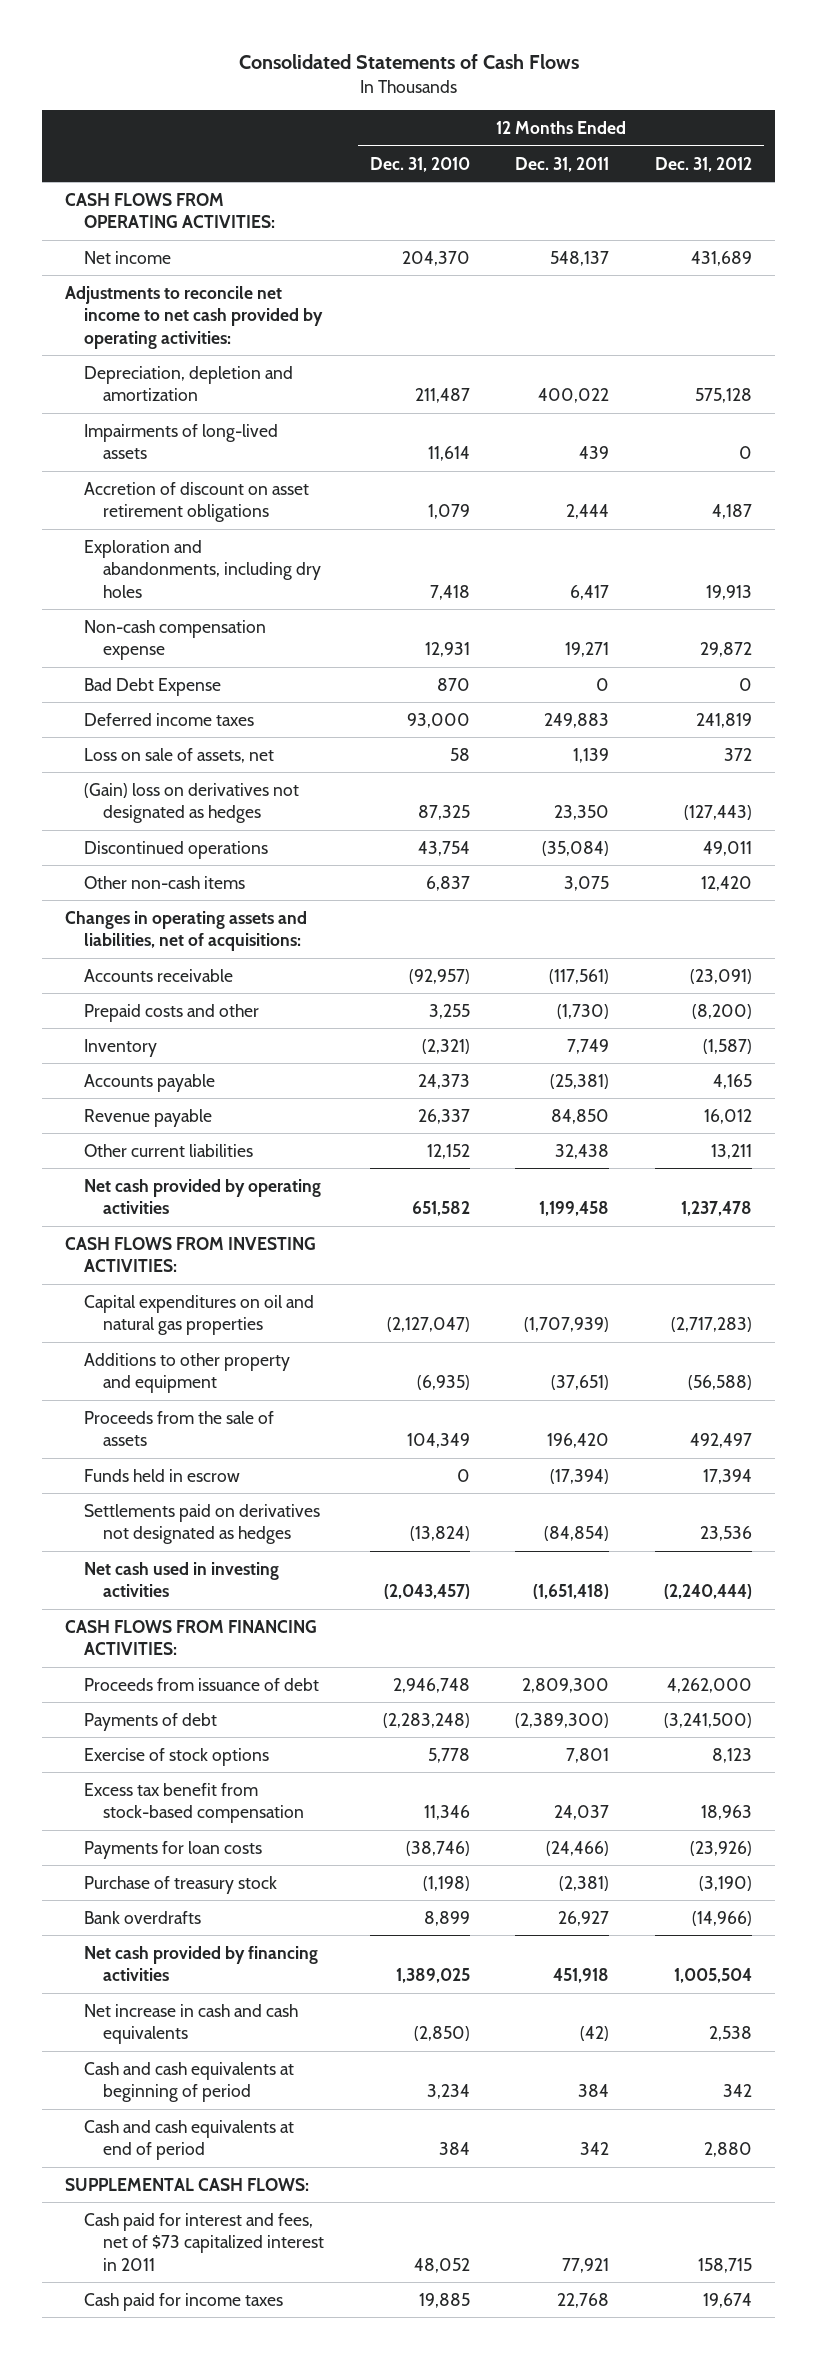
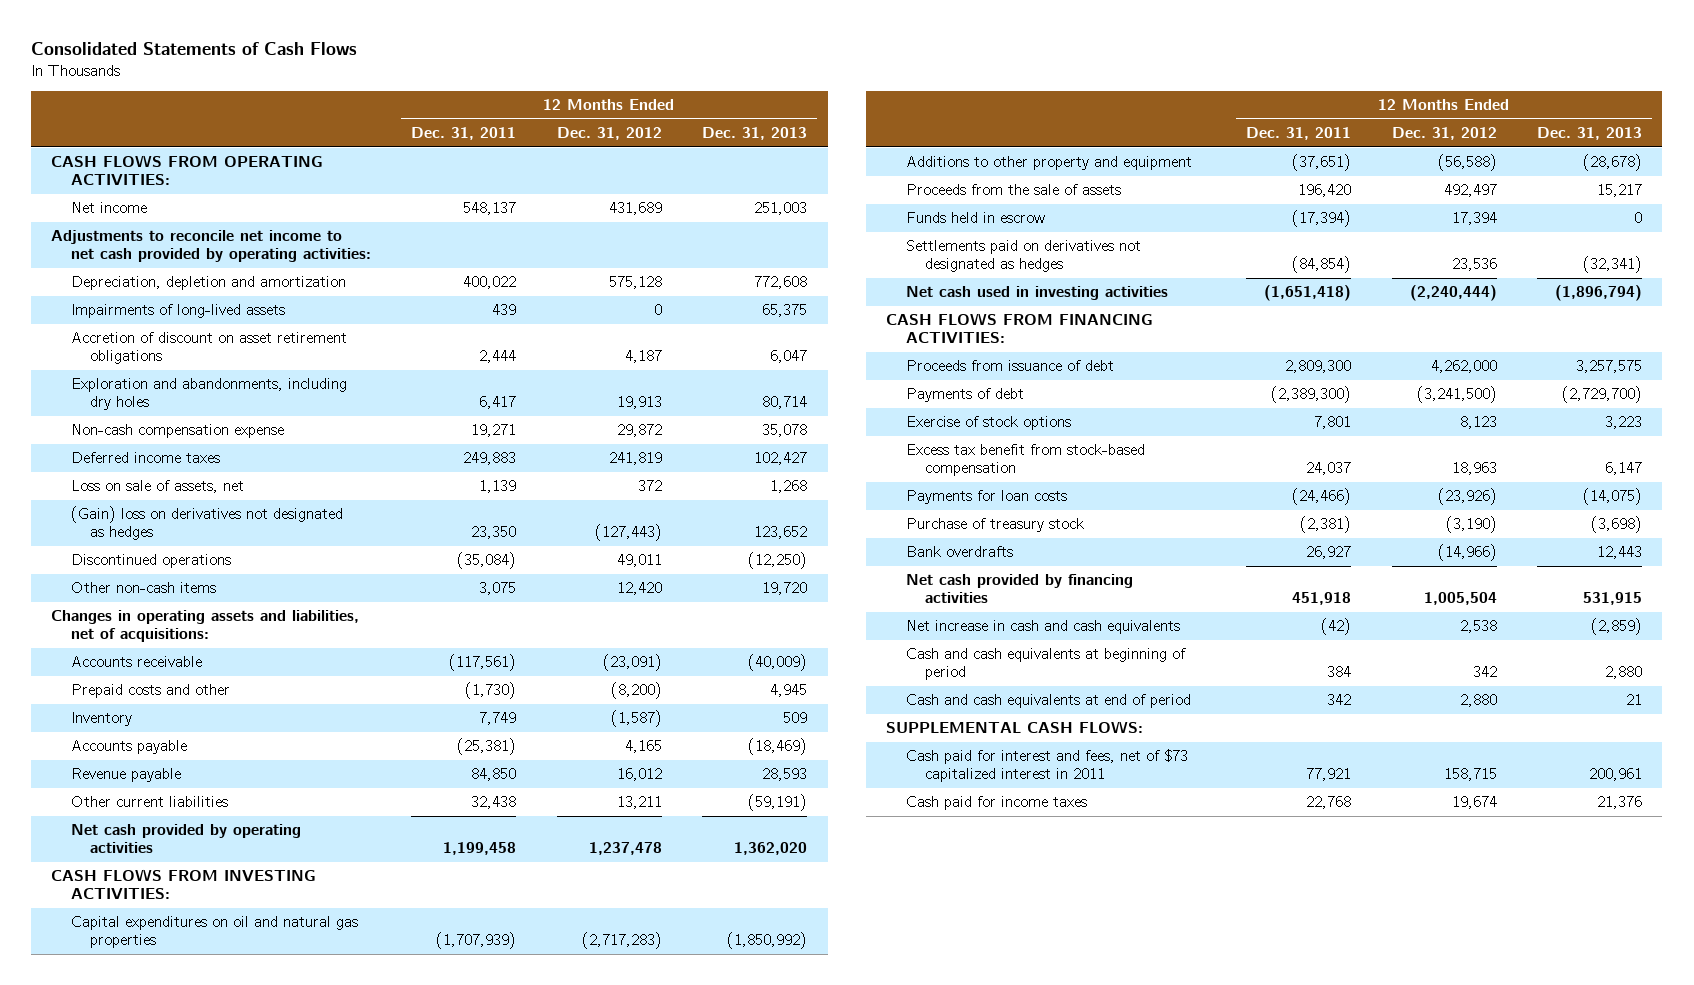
- | 12 Months Ended Dec. 31, 2010 | 12 Months Ended Dec. 31, 2011 | 12 Months Ended Dec. 31, 2012
+ | 12 Months Ended Dec. 31, 2011 | 12 Months Ended Dec. 31, 2012 | 12 Months Ended Dec. 31, 2013
- Bad Debt Expense | 870 | 0 | 0

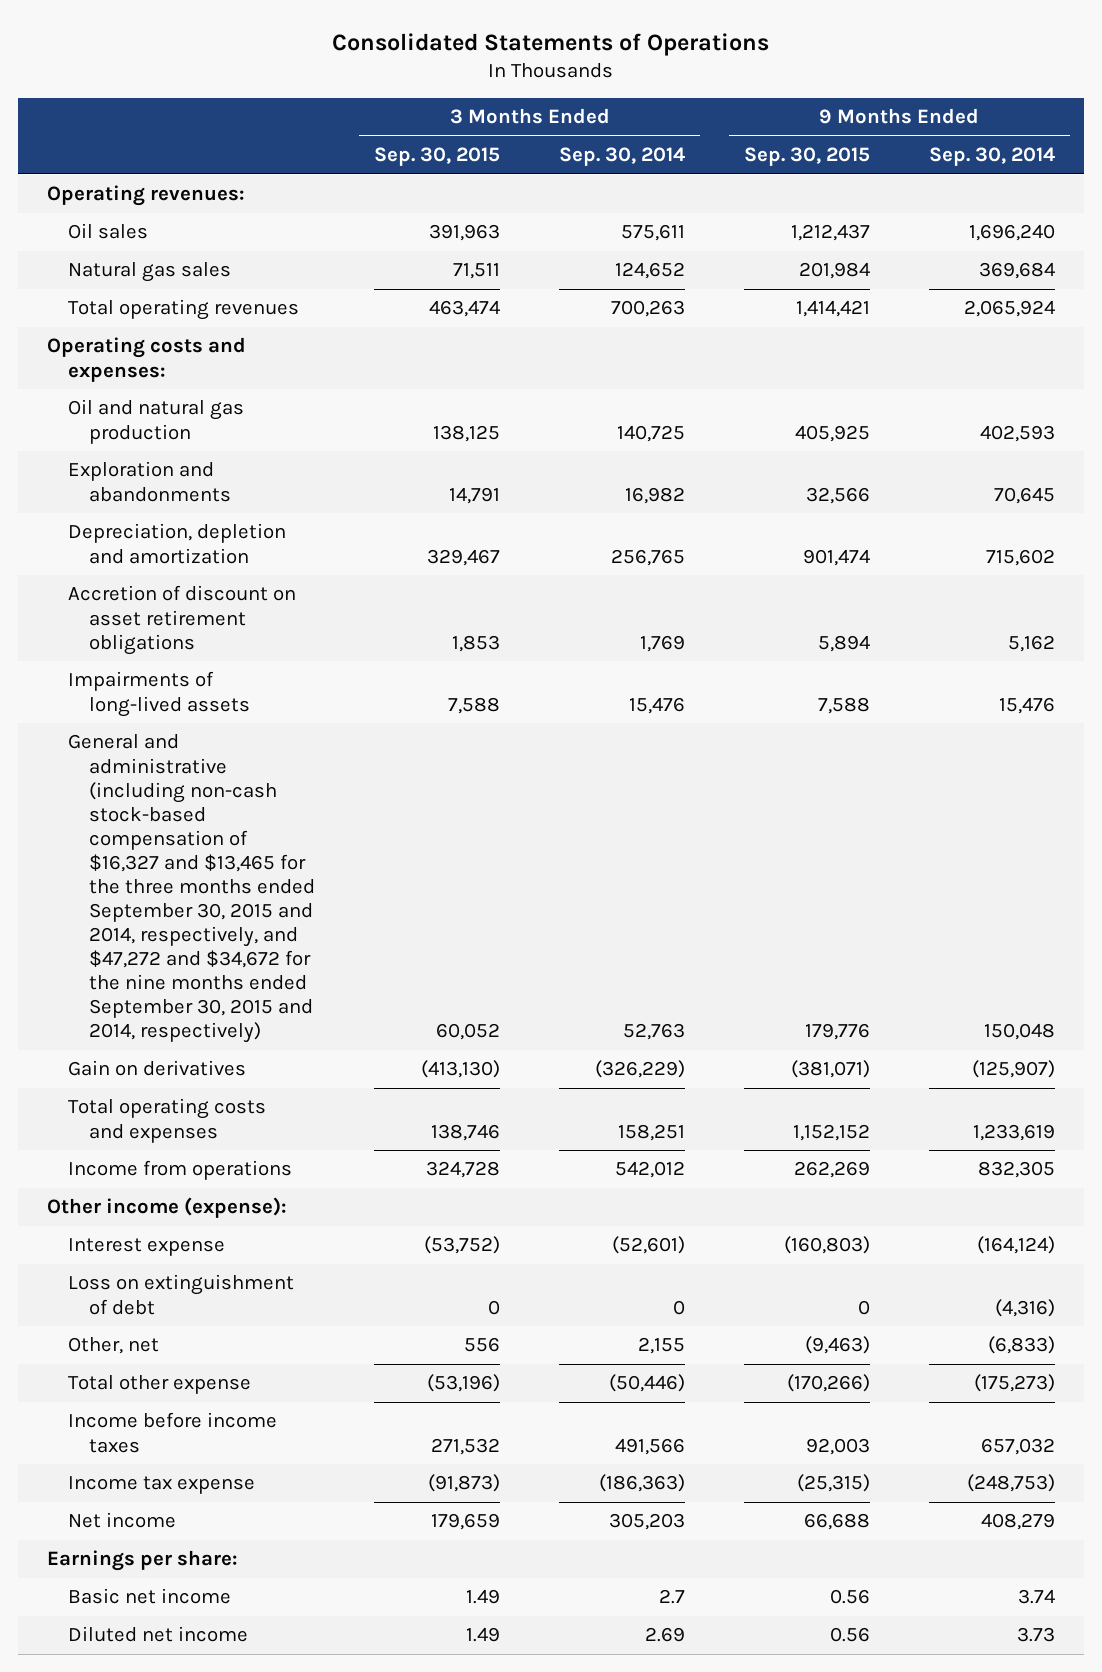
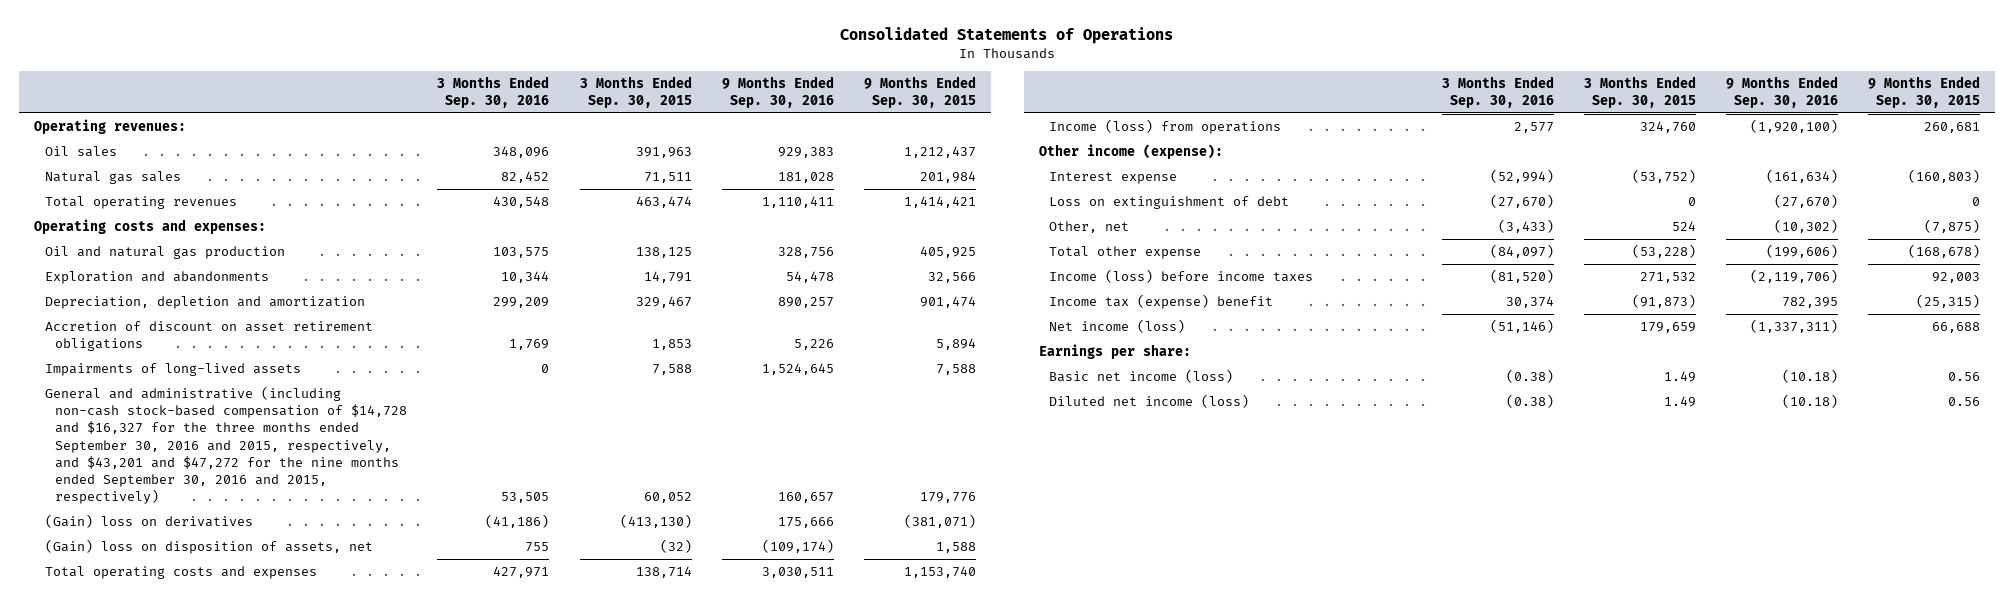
- | 3 Months Ended Sep. 30, 2015 | 3 Months Ended Sep. 30, 2014 | 9 Months Ended Sep. 30, 2015 | 9 Months Ended Sep. 30, 2014
+ | 3 Months Ended Sep. 30, 2016 | 3 Months Ended Sep. 30, 2015 | 9 Months Ended Sep. 30, 2016 | 9 Months Ended Sep. 30, 2015
- General and administrative (including non-cash stock-based compensation of $16,327 and $13,465 for the three months ended September 30, 2015 and 2014, respectively, and $47,272 and $34,672 for the nine months ended September 30, 2015 and 2014, respectively) | 60,052 | 52,763 | 179,776 | 150,048
- Gain on derivatives | (413,130) | (326,229) | (381,071) | (125,907)
- Total operating costs and expenses | 138,746 | 158,251 | 1,152,152 | 1,233,619
- Income from operations | 324,728 | 542,012 | 262,269 | 832,305
+ General and administrative (including non-cash stock-based compensation of $14,728 and $16,327 for the three months ended September 30, 2016 and 2015, respectively, and $43,201 and $47,272 for the nine months ended September 30, 2016 and 2015, respectively) | 53,505 | 60,052 | 160,657 | 179,776
+ (Gain) loss on derivatives | (41,186) | (413,130) | 175,666 | (381,071)
+ (Gain) loss on disposition of assets, net | 755 | (32) | (109,174) | 1,588
+ Total operating costs and expenses | 427,971 | 138,714 | 3,030,511 | 1,153,740
+ Income (loss) from operations | 2,577 | 324,760 | (1,920,100) | 260,681
- Other, net | 556 | 2,155 | (9,463) | (6,833)
- Total other expense | (53,196) | (50,446) | (170,266) | (175,273)
- Income before income taxes | 271,532 | 491,566 | 92,003 | 657,032
- Income tax expense | (91,873) | (186,363) | (25,315) | (248,753)
- Net income | 179,659 | 305,203 | 66,688 | 408,279
+ Other, net | (3,433) | 524 | (10,302) | (7,875)
+ Total other expense | (84,097) | (53,228) | (199,606) | (168,678)
+ Income (loss) before income taxes | (81,520) | 271,532 | (2,119,706) | 92,003
+ Income tax (expense) benefit | 30,374 | (91,873) | 782,395 | (25,315)
+ Net income (loss) | (51,146) | 179,659 | (1,337,311) | 66,688
- Basic net income | 1.49 | 2.7 | 0.56 | 3.74
- Diluted net income | 1.49 | 2.69 | 0.56 | 3.73
+ Basic net income (loss) | (0.38) | 1.49 | (10.18) | 0.56
+ Diluted net income (loss) | (0.38) | 1.49 | (10.18) | 0.56

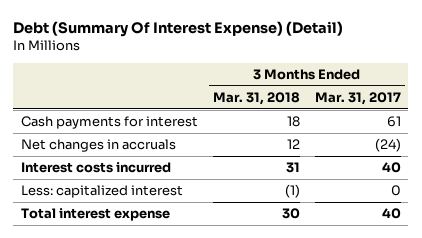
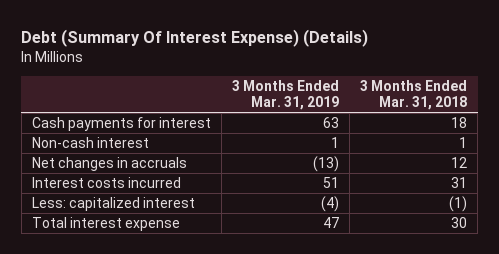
- Debt (Summary Of Interest Expense) (Detail)
+ Debt (Summary Of Interest Expense) (Details)
- | 3 Months Ended Mar. 31, 2018 | 3 Months Ended Mar. 31, 2017
+ | 3 Months Ended Mar. 31, 2019 | 3 Months Ended Mar. 31, 2018
+ Non-cash interest | 1 | 1

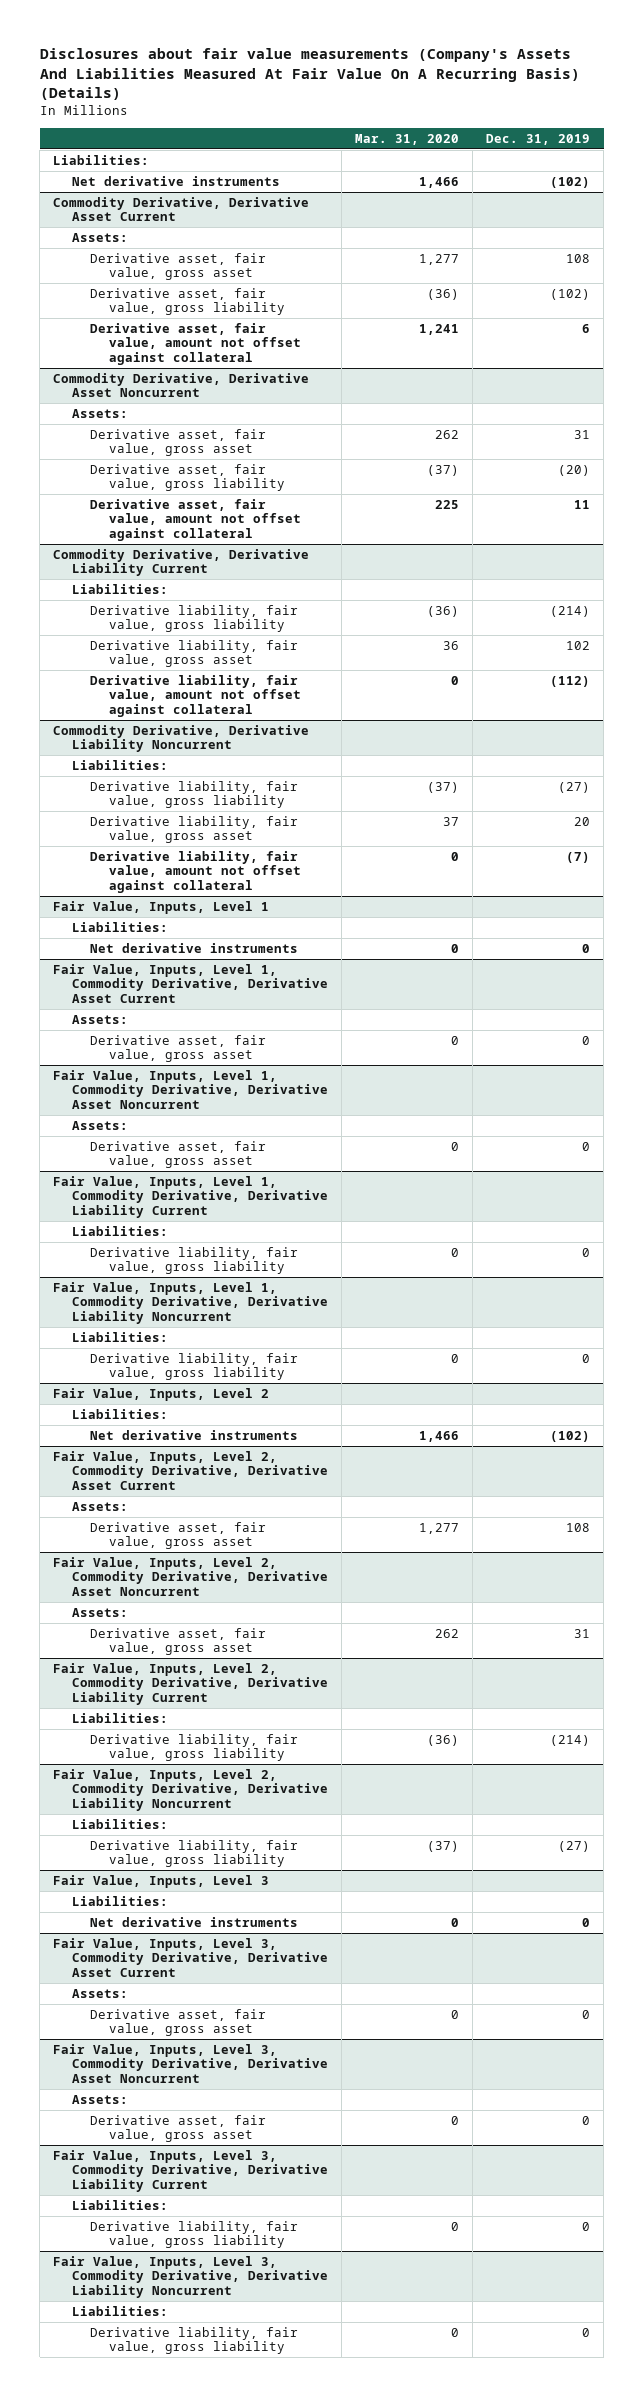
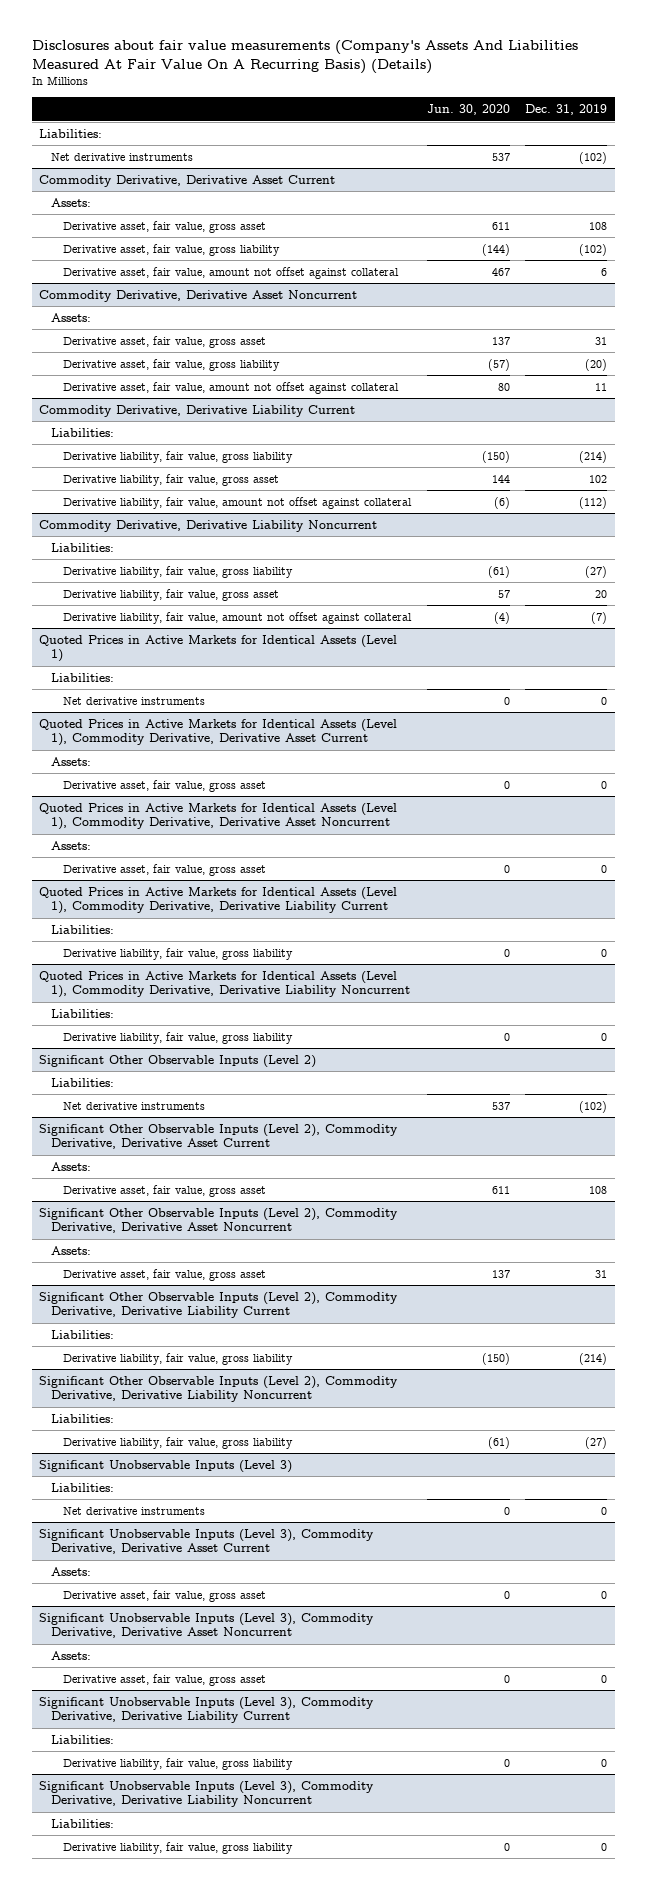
- | Mar. 31, 2020 | Dec. 31, 2019
+ | Jun. 30, 2020 | Dec. 31, 2019
- Fair Value, Inputs, Level 1
+ Quoted Prices in Active Markets for Identical Assets (Level 1)
- Fair Value, Inputs, Level 1, Commodity Derivative, Derivative Asset Current
+ Quoted Prices in Active Markets for Identical Assets (Level 1), Commodity Derivative, Derivative Asset Current
- Fair Value, Inputs, Level 1, Commodity Derivative, Derivative Asset Noncurrent
+ Quoted Prices in Active Markets for Identical Assets (Level 1), Commodity Derivative, Derivative Asset Noncurrent
- Fair Value, Inputs, Level 1, Commodity Derivative, Derivative Liability Current
+ Quoted Prices in Active Markets for Identical Assets (Level 1), Commodity Derivative, Derivative Liability Current
- Fair Value, Inputs, Level 1, Commodity Derivative, Derivative Liability Noncurrent
+ Quoted Prices in Active Markets for Identical Assets (Level 1), Commodity Derivative, Derivative Liability Noncurrent
- Fair Value, Inputs, Level 2
+ Significant Other Observable Inputs (Level 2)
- Fair Value, Inputs, Level 2, Commodity Derivative, Derivative Asset Current
+ Significant Other Observable Inputs (Level 2), Commodity Derivative, Derivative Asset Current
- Fair Value, Inputs, Level 2, Commodity Derivative, Derivative Asset Noncurrent
+ Significant Other Observable Inputs (Level 2), Commodity Derivative, Derivative Asset Noncurrent
- Fair Value, Inputs, Level 2, Commodity Derivative, Derivative Liability Current
+ Significant Other Observable Inputs (Level 2), Commodity Derivative, Derivative Liability Current
- Fair Value, Inputs, Level 2, Commodity Derivative, Derivative Liability Noncurrent
+ Significant Other Observable Inputs (Level 2), Commodity Derivative, Derivative Liability Noncurrent
- Fair Value, Inputs, Level 3
+ Significant Unobservable Inputs (Level 3)
- Fair Value, Inputs, Level 3, Commodity Derivative, Derivative Asset Current
+ Significant Unobservable Inputs (Level 3), Commodity Derivative, Derivative Asset Current
- Fair Value, Inputs, Level 3, Commodity Derivative, Derivative Asset Noncurrent
+ Significant Unobservable Inputs (Level 3), Commodity Derivative, Derivative Asset Noncurrent
- Fair Value, Inputs, Level 3, Commodity Derivative, Derivative Liability Current
+ Significant Unobservable Inputs (Level 3), Commodity Derivative, Derivative Liability Current
- Fair Value, Inputs, Level 3, Commodity Derivative, Derivative Liability Noncurrent
+ Significant Unobservable Inputs (Level 3), Commodity Derivative, Derivative Liability Noncurrent

